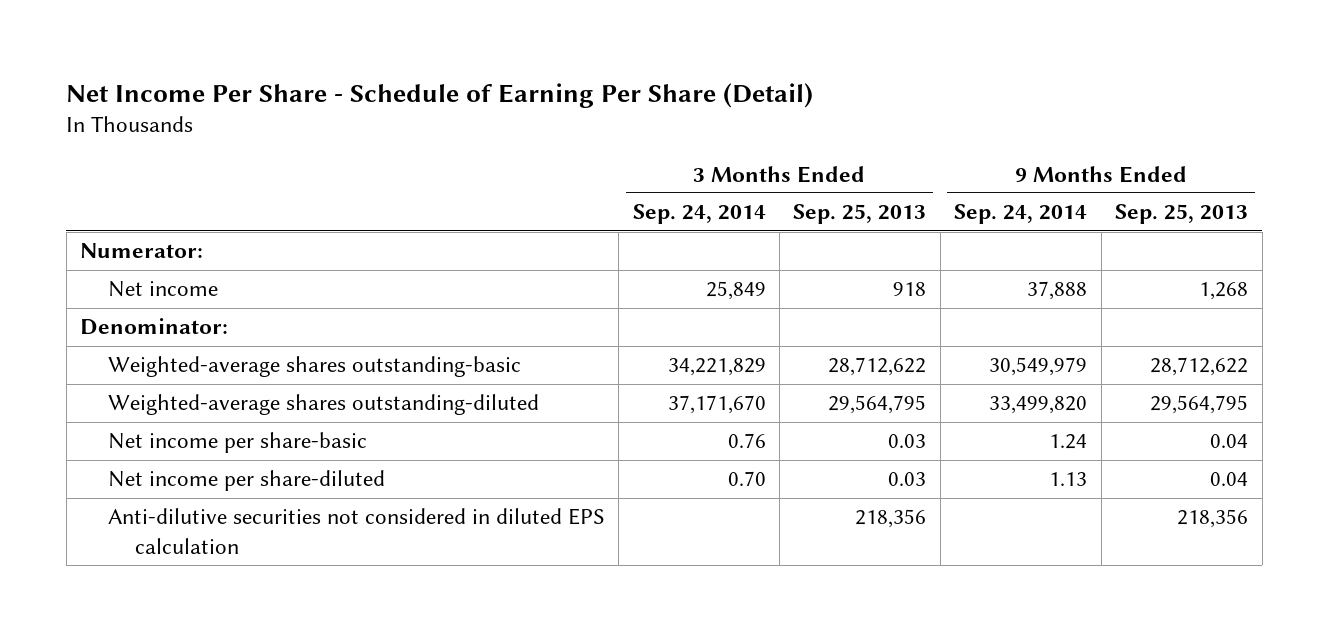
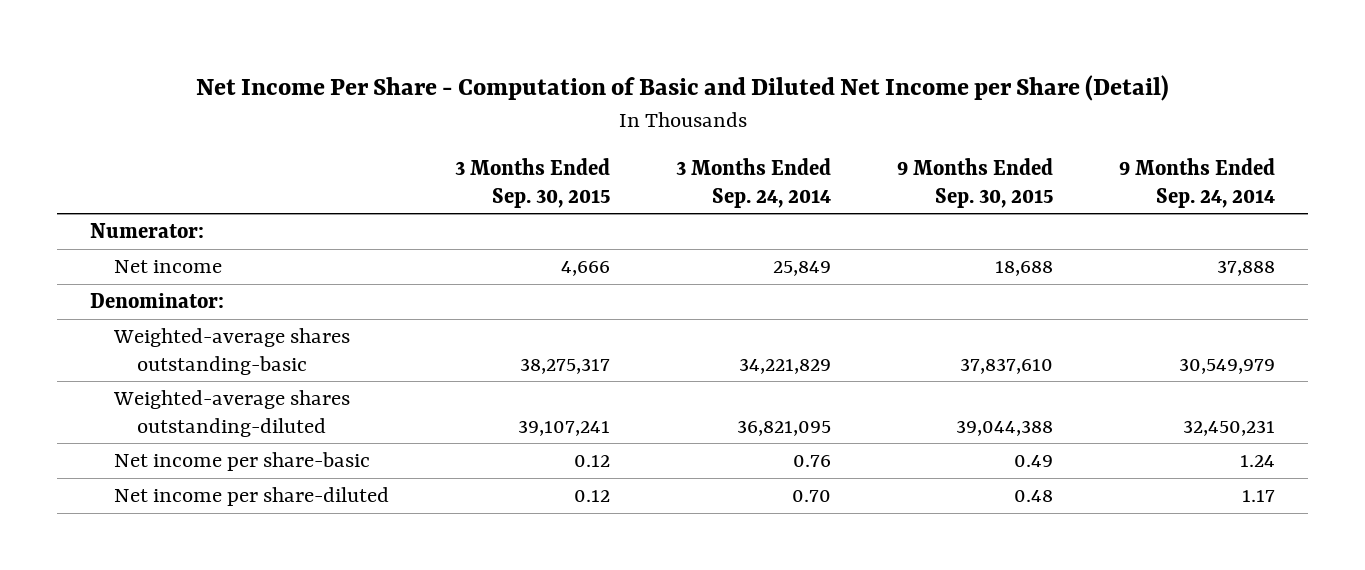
- Net Income Per Share - Schedule of Earning Per Share (Detail)
+ Net Income Per Share - Computation of Basic and Diluted Net Income per Share (Detail)
- | 3 Months Ended Sep. 24, 2014 | 3 Months Ended Sep. 25, 2013 | 9 Months Ended Sep. 24, 2014 | 9 Months Ended Sep. 25, 2013
+ | 3 Months Ended Sep. 30, 2015 | 3 Months Ended Sep. 24, 2014 | 9 Months Ended Sep. 30, 2015 | 9 Months Ended Sep. 24, 2014
- Weighted-average shares outstanding-diluted | 37,171,670 | 29,564,795 | 33,499,820 | 29,564,795
+ Weighted-average shares outstanding-diluted | 39,107,241 | 36,821,095 | 39,044,388 | 32,450,231
- Net income per share-diluted | 0.70 | 0.03 | 1.13 | 0.04
- Anti-dilutive securities not considered in diluted EPS calculation | | 218,356 | | 218,356
+ Net income per share-diluted | 0.12 | 0.70 | 0.48 | 1.17

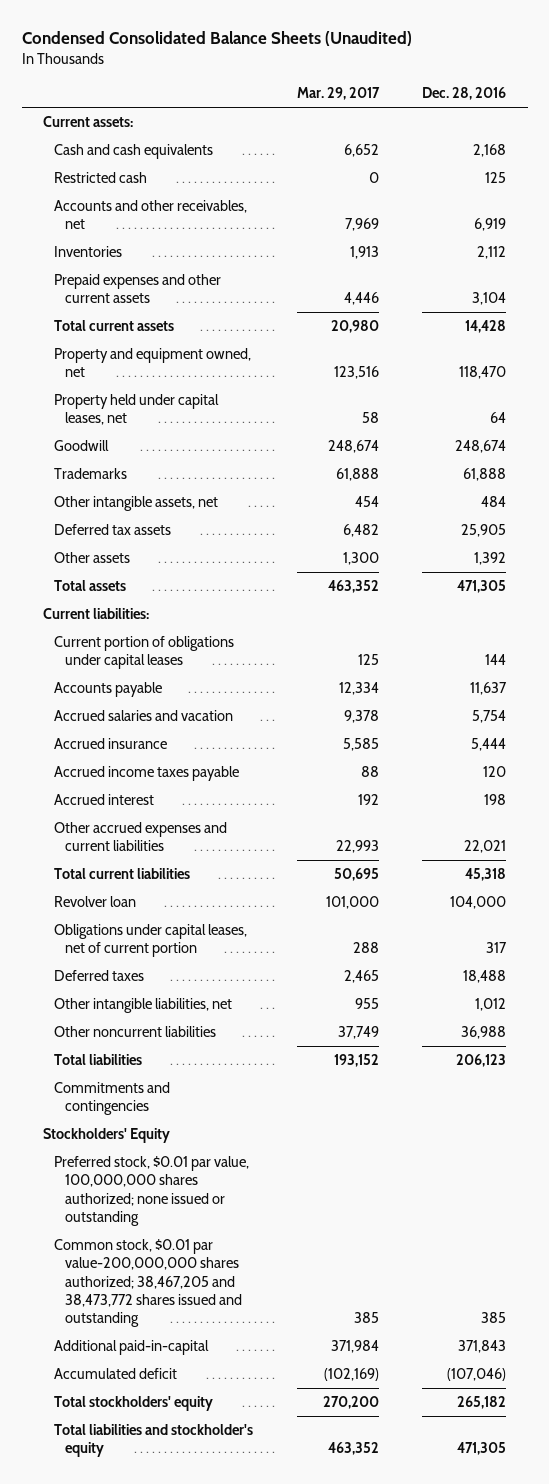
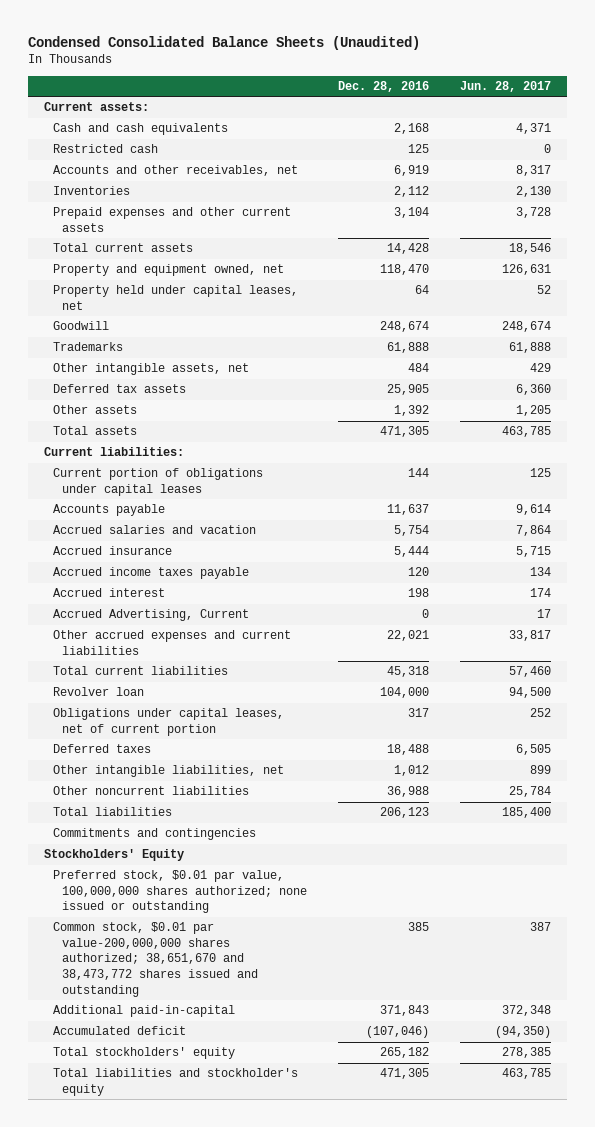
- | Mar. 29, 2017 | Dec. 28, 2016
+ | Dec. 28, 2016 | Jun. 28, 2017
+ Accrued Advertising, Current | 0 | 17
- Common stock, $0.01 par value-200,000,000 shares authorized; 38,467,205 and 38,473,772 shares issued and outstanding | 385 | 385
+ Common stock, $0.01 par value-200,000,000 shares authorized; 38,651,670 and 38,473,772 shares issued and outstanding | 385 | 387

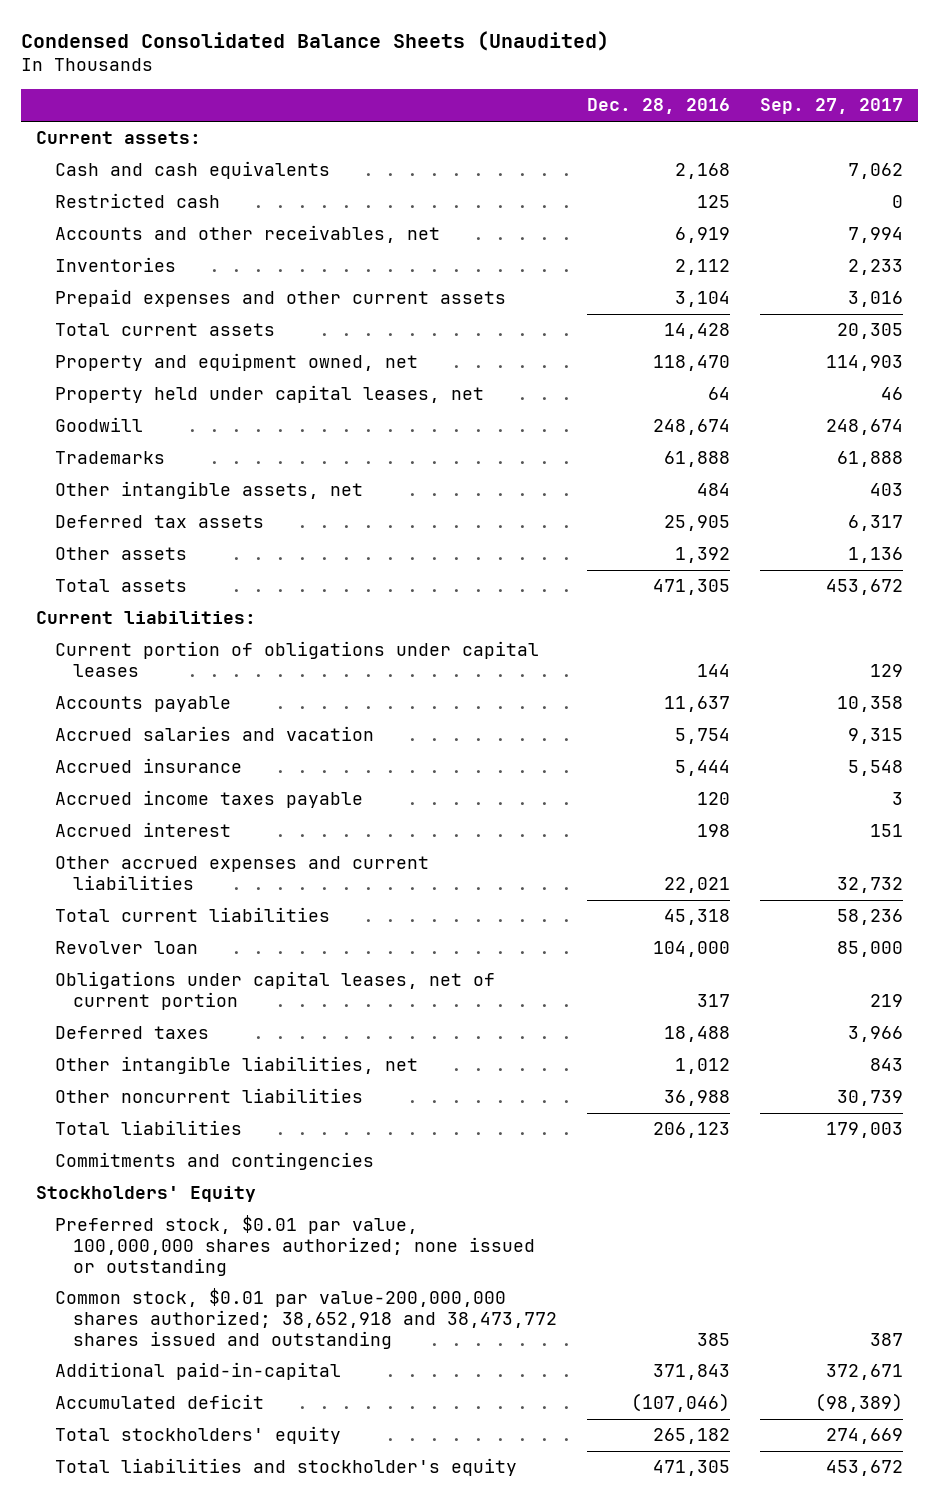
- | Dec. 28, 2016 | Jun. 28, 2017
+ | Dec. 28, 2016 | Sep. 27, 2017
- Accrued Advertising, Current | 0 | 17
- Common stock, $0.01 par value-200,000,000 shares authorized; 38,651,670 and 38,473,772 shares issued and outstanding | 385 | 387
+ Common stock, $0.01 par value-200,000,000 shares authorized; 38,652,918 and 38,473,772 shares issued and outstanding | 385 | 387

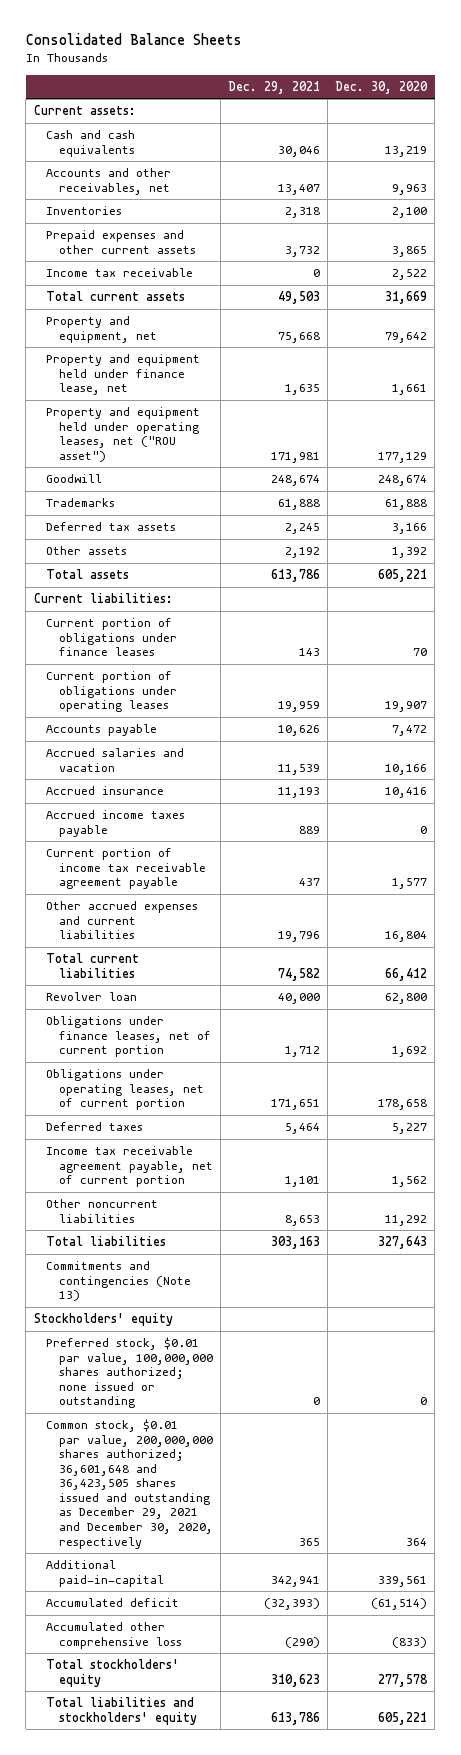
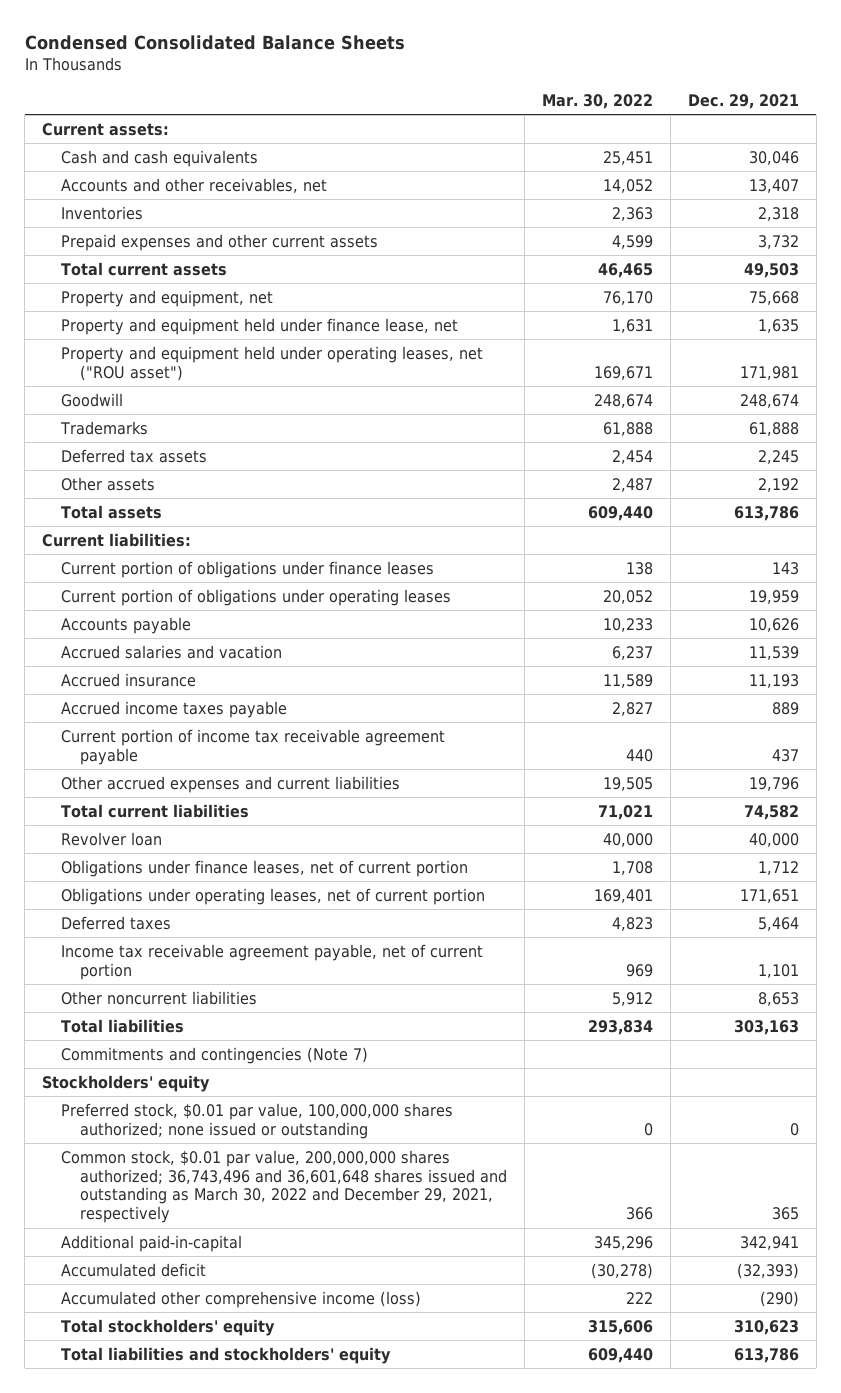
- Consolidated Balance Sheets
+ Condensed Consolidated Balance Sheets
- | Dec. 29, 2021 | Dec. 30, 2020
+ | Mar. 30, 2022 | Dec. 29, 2021
- Income tax receivable | 0 | 2,522
- Commitments and contingencies (Note 13)
+ Commitments and contingencies (Note 7)
- Common stock, $0.01 par value, 200,000,000 shares authorized; 36,601,648 and 36,423,505 shares issued and outstanding as December 29, 2021 and December 30, 2020, respectively | 365 | 364
+ Common stock, $0.01 par value, 200,000,000 shares authorized; 36,743,496 and 36,601,648 shares issued and outstanding as March 30, 2022 and December 29, 2021, respectively | 366 | 365
- Accumulated other comprehensive loss | (290) | (833)
+ Accumulated other comprehensive income (loss) | 222 | (290)

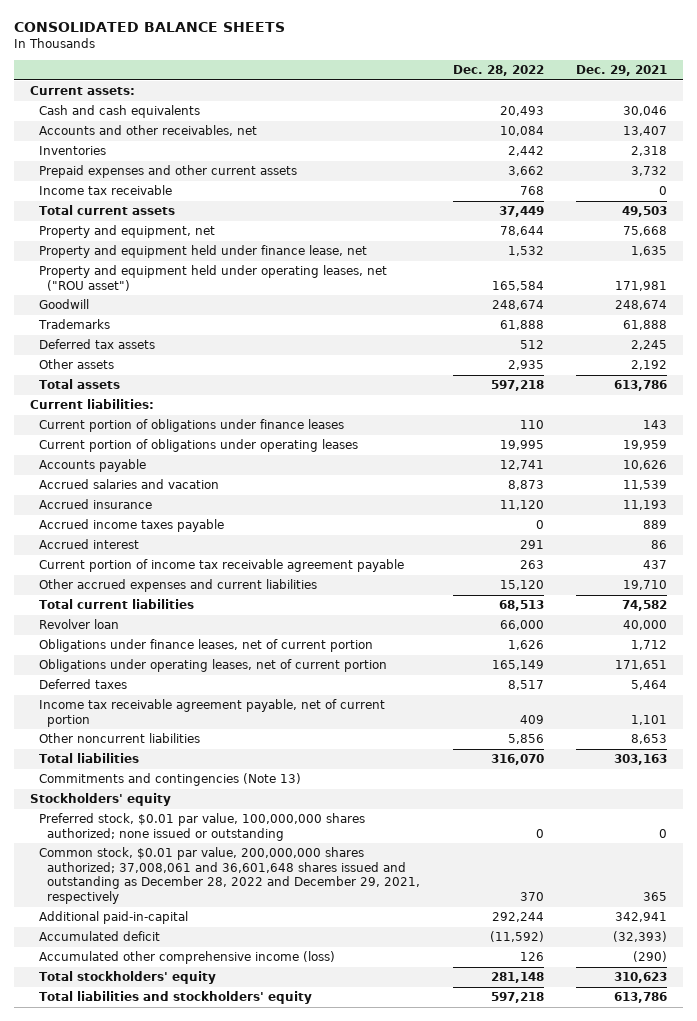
- Condensed Consolidated Balance Sheets
+ CONSOLIDATED BALANCE SHEETS
- | Mar. 30, 2022 | Dec. 29, 2021
+ | Dec. 28, 2022 | Dec. 29, 2021
+ Income tax receivable | 768 | 0
+ Accrued interest | 291 | 86
- Other accrued expenses and current liabilities | 19,505 | 19,796
+ Other accrued expenses and current liabilities | 15,120 | 19,710
- Commitments and contingencies (Note 7)
+ Commitments and contingencies (Note 13)
- Common stock, $0.01 par value, 200,000,000 shares authorized; 36,743,496 and 36,601,648 shares issued and outstanding as March 30, 2022 and December 29, 2021, respectively | 366 | 365
+ Common stock, $0.01 par value, 200,000,000 shares authorized; 37,008,061 and 36,601,648 shares issued and outstanding as December 28, 2022 and December 29, 2021, respectively | 370 | 365

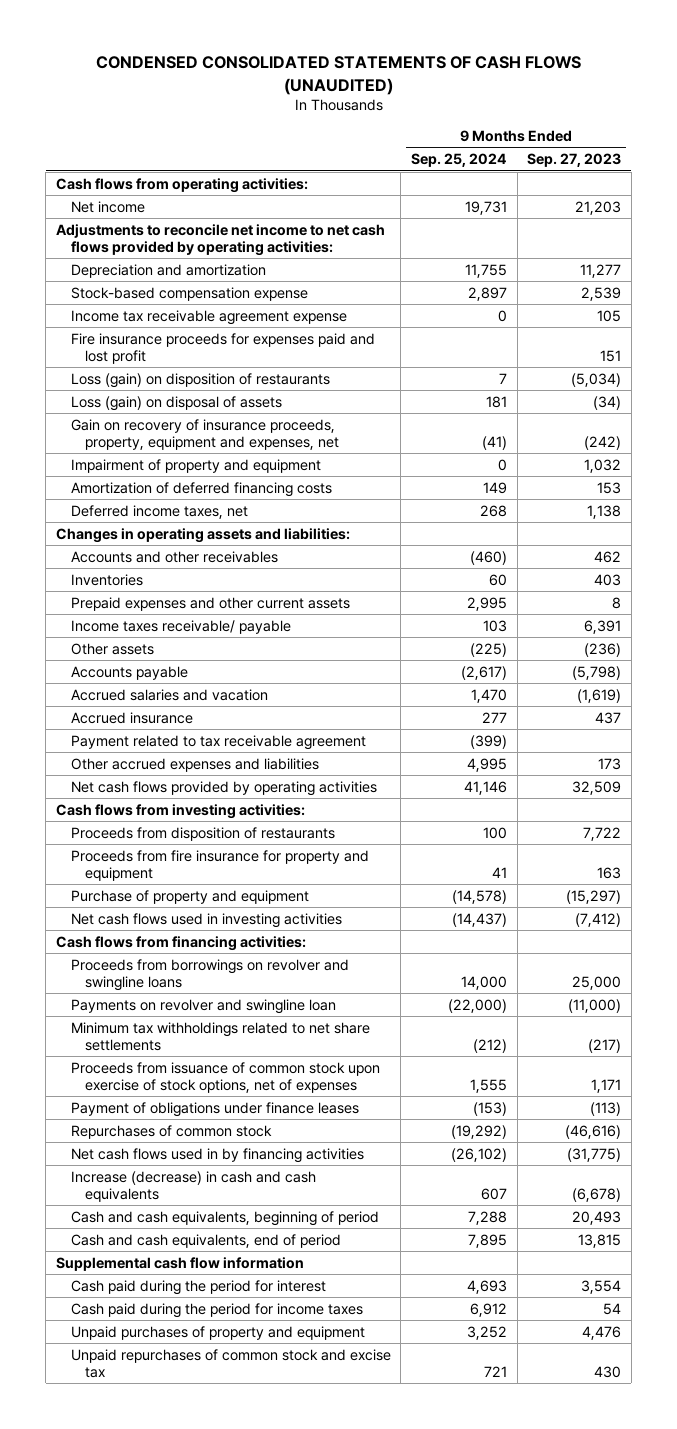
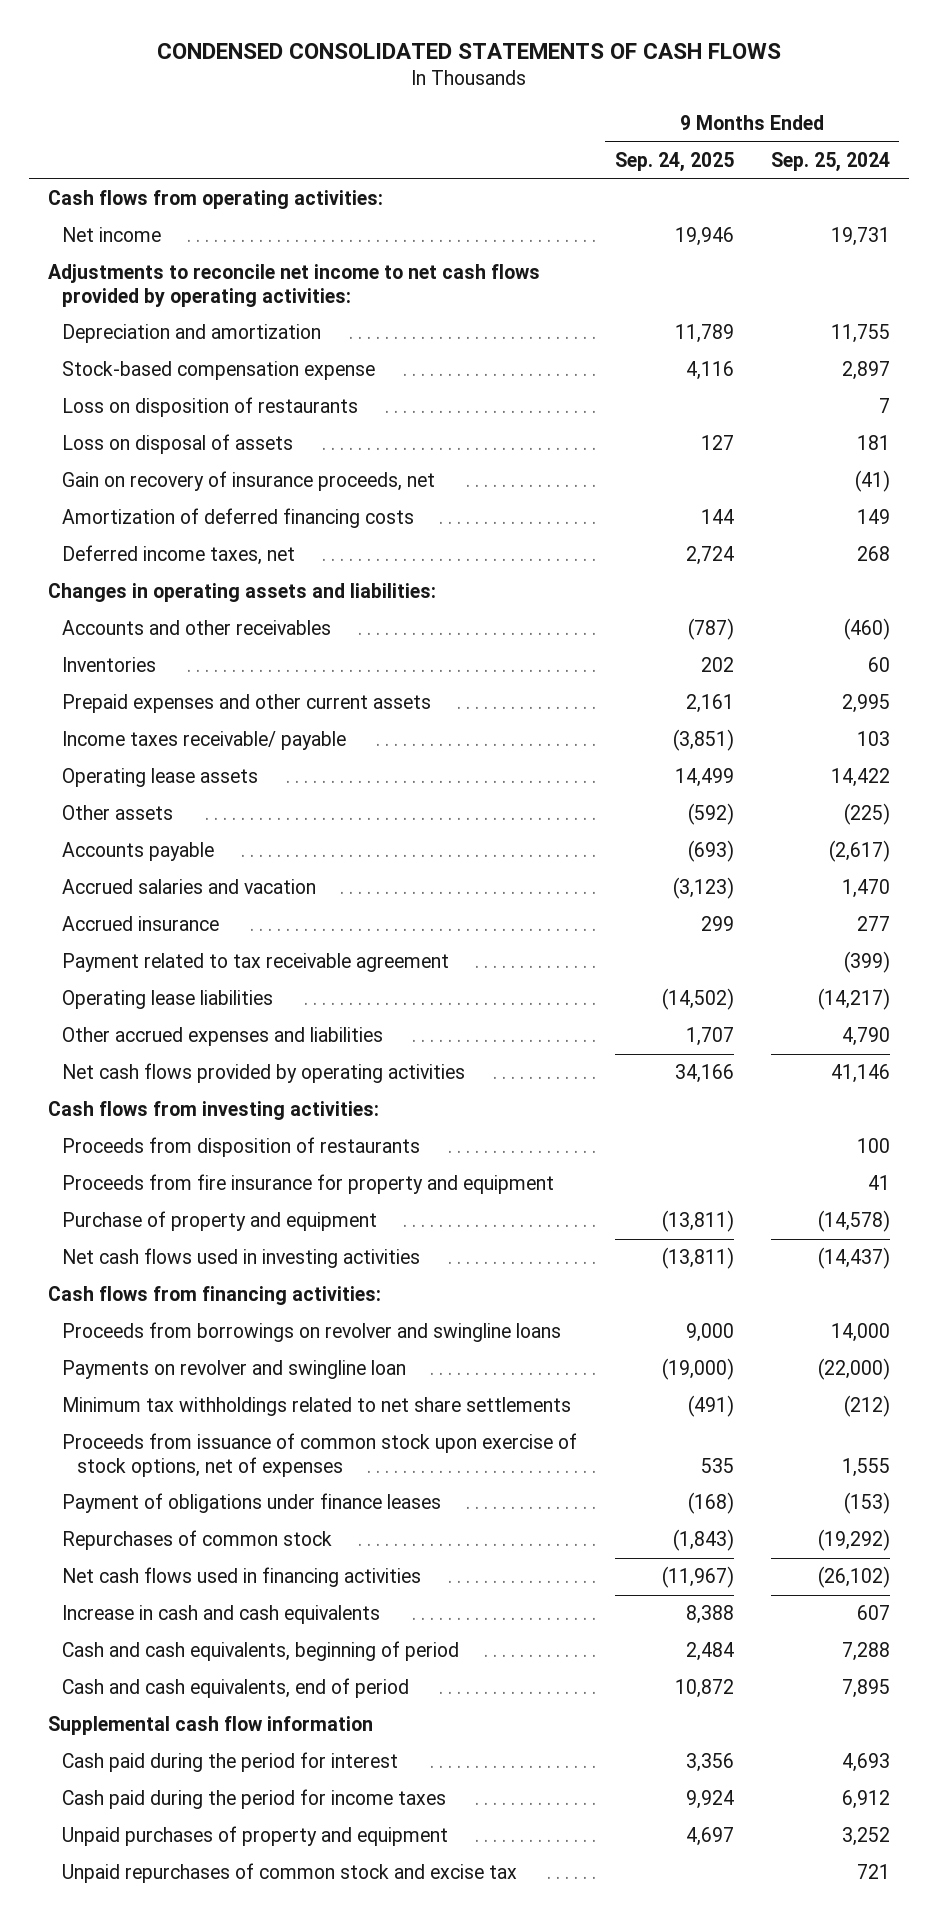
- CONDENSED CONSOLIDATED STATEMENTS OF CASH FLOWS (UNAUDITED)
+ CONDENSED CONSOLIDATED STATEMENTS OF CASH FLOWS
- | 9 Months Ended Sep. 25, 2024 | 9 Months Ended Sep. 27, 2023
+ | 9 Months Ended Sep. 24, 2025 | 9 Months Ended Sep. 25, 2024
- Income tax receivable agreement expense | 0 | 105
- Fire insurance proceeds for expenses paid and lost profit | | 151
- Loss (gain) on disposition of restaurants | 7 | (5,034)
- Loss (gain) on disposal of assets | 181 | (34)
- Gain on recovery of insurance proceeds, property, equipment and expenses, net | (41) | (242)
- Impairment of property and equipment | 0 | 1,032
+ Loss on disposition of restaurants | | 7
+ Loss on disposal of assets | 127 | 181
+ Gain on recovery of insurance proceeds, net | | (41)
+ Operating lease assets | 14,499 | 14,422
- Other accrued expenses and liabilities | 4,995 | 173
+ Operating lease liabilities | (14,502) | (14,217)
+ Other accrued expenses and liabilities | 1,707 | 4,790
- Net cash flows used in by financing activities | (26,102) | (31,775)
- Increase (decrease) in cash and cash equivalents | 607 | (6,678)
+ Net cash flows used in financing activities | (11,967) | (26,102)
+ Increase in cash and cash equivalents | 8,388 | 607

